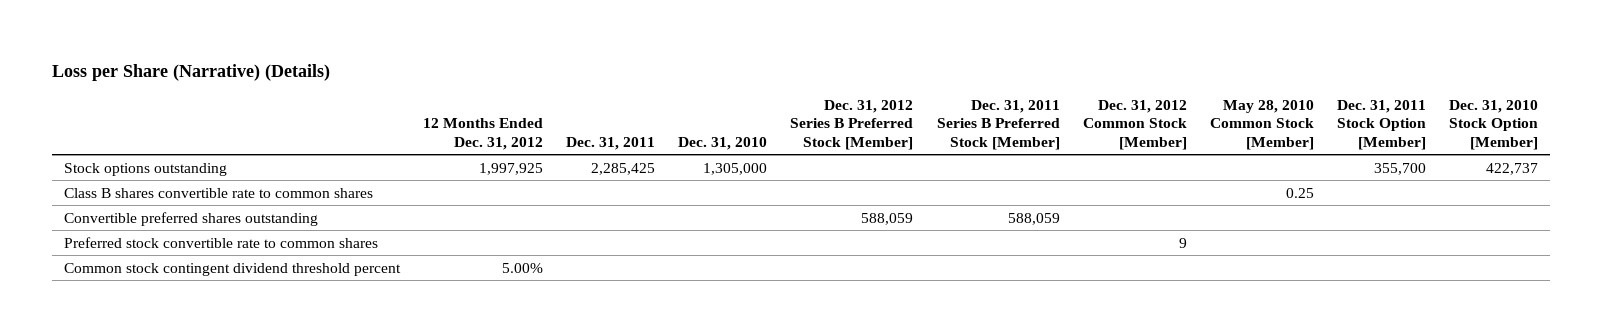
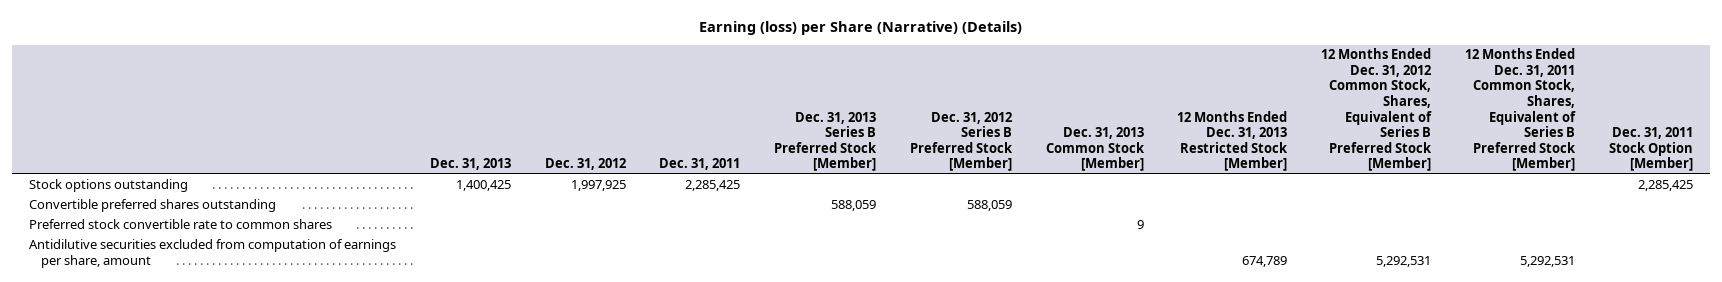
- Loss per Share (Narrative) (Details)
+ Earning (loss) per Share (Narrative) (Details)
- | 12 Months Ended Dec. 31, 2012 | Dec. 31, 2011 | Dec. 31, 2010 | Dec. 31, 2012 Series B Preferred Stock [Member] | Dec. 31, 2011 Series B Preferred Stock [Member] | Dec. 31, 2012 Common Stock [Member] | May 28, 2010 Common Stock [Member] | Dec. 31, 2011 Stock Option [Member] | Dec. 31, 2010 Stock Option [Member]
+ | Dec. 31, 2013 | Dec. 31, 2012 | Dec. 31, 2011 | Dec. 31, 2013 Series B Preferred Stock [Member] | Dec. 31, 2012 Series B Preferred Stock [Member] | Dec. 31, 2013 Common Stock [Member] | 12 Months Ended Dec. 31, 2013 Restricted Stock [Member] | 12 Months Ended Dec. 31, 2012 Common Stock, Shares, Equivalent of Series B Preferred Stock [Member] | 12 Months Ended Dec. 31, 2011 Common Stock, Shares, Equivalent of Series B Preferred Stock [Member] | Dec. 31, 2011 Stock Option [Member]
- Stock options outstanding | 1,997,925 | 2,285,425 | 1,305,000 | | | | | 355,700 | 422,737
- Class B shares convertible rate to common shares | | | | | | | 0.25 | |
+ Stock options outstanding | 1,400,425 | 1,997,925 | 2,285,425 | | | | | | | 2,285,425
- Common stock contingent dividend threshold percent | 5.00% | | | | | | | |
+ Antidilutive securities excluded from computation of earnings per share, amount | | | | | | | 674,789 | 5,292,531 | 5,292,531 |

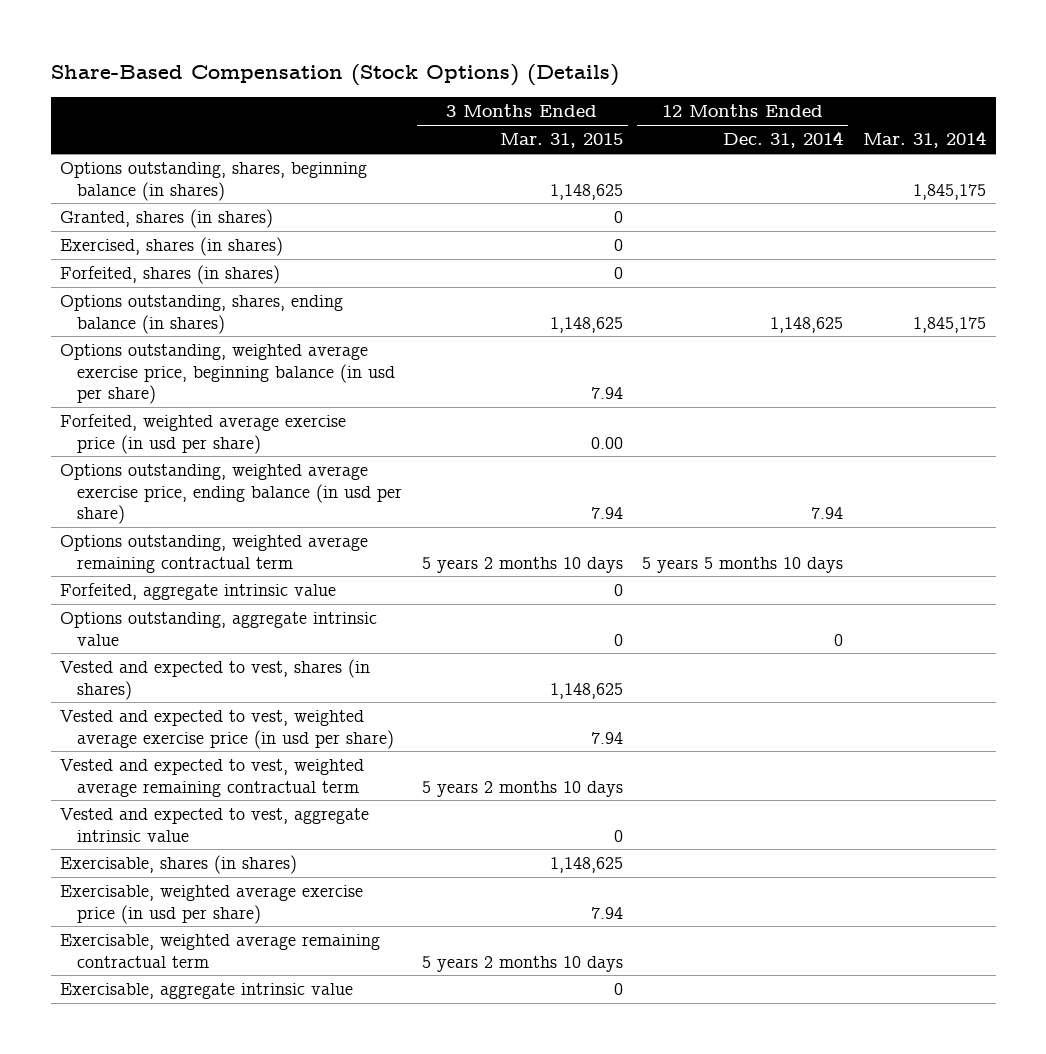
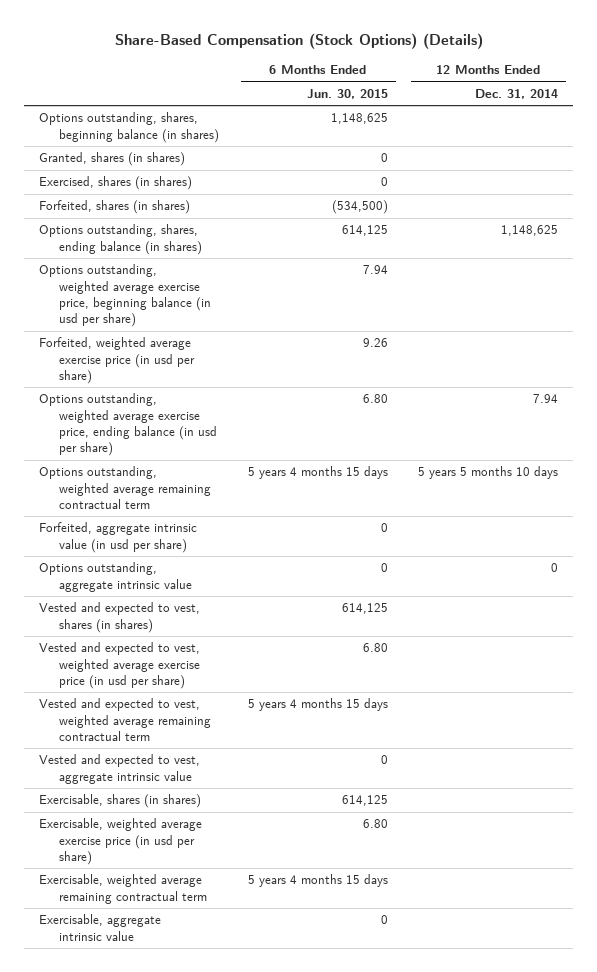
- | 3 Months Ended Mar. 31, 2015 | 12 Months Ended Dec. 31, 2014 | Mar. 31, 2014
+ | 6 Months Ended Jun. 30, 2015 | 12 Months Ended Dec. 31, 2014
- Forfeited, aggregate intrinsic value | 0 | |
+ Forfeited, aggregate intrinsic value (in usd per share) | 0 |

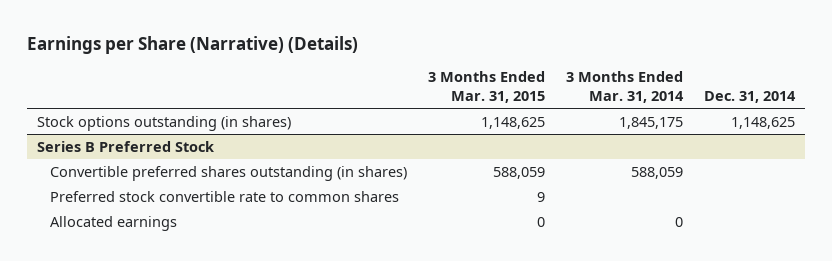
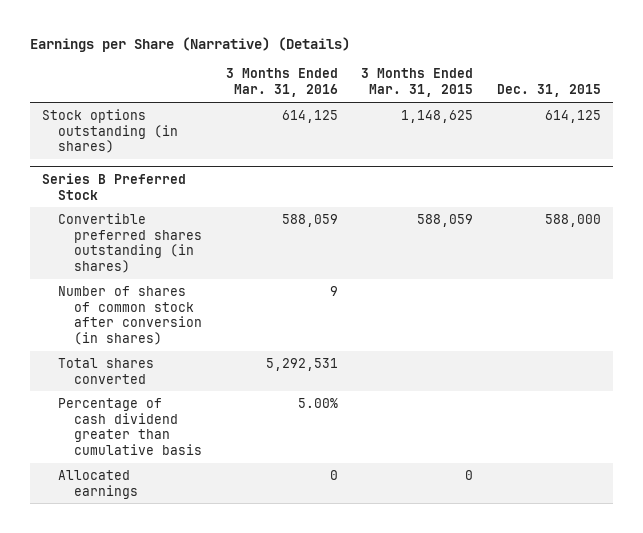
- | 3 Months Ended Mar. 31, 2015 | 3 Months Ended Mar. 31, 2014 | Dec. 31, 2014
+ | 3 Months Ended Mar. 31, 2016 | 3 Months Ended Mar. 31, 2015 | Dec. 31, 2015
@ Series B Preferred Stock
- Preferred stock convertible rate to common shares | 9 | |
+ Number of shares of common stock after conversion (in shares) | 9 | |
+ Total shares converted | 5,292,531 | |
+ Percentage of cash dividend greater than cumulative basis | 5.00% | |

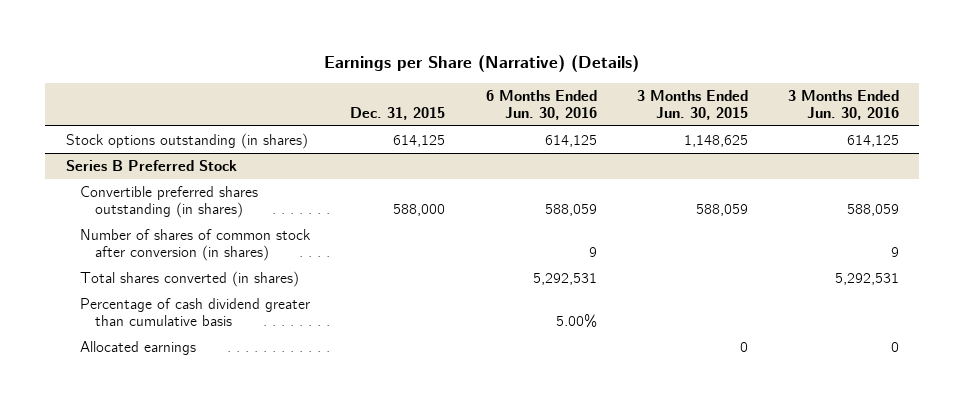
- | 3 Months Ended Mar. 31, 2016 | 3 Months Ended Mar. 31, 2015 | Dec. 31, 2015
+ | Dec. 31, 2015 | 6 Months Ended Jun. 30, 2016 | 3 Months Ended Jun. 30, 2015 | 3 Months Ended Jun. 30, 2016
@ Series B Preferred Stock
- Total shares converted | 5,292,531 | |
+ Total shares converted (in shares) | | 5,292,531 | | 5,292,531

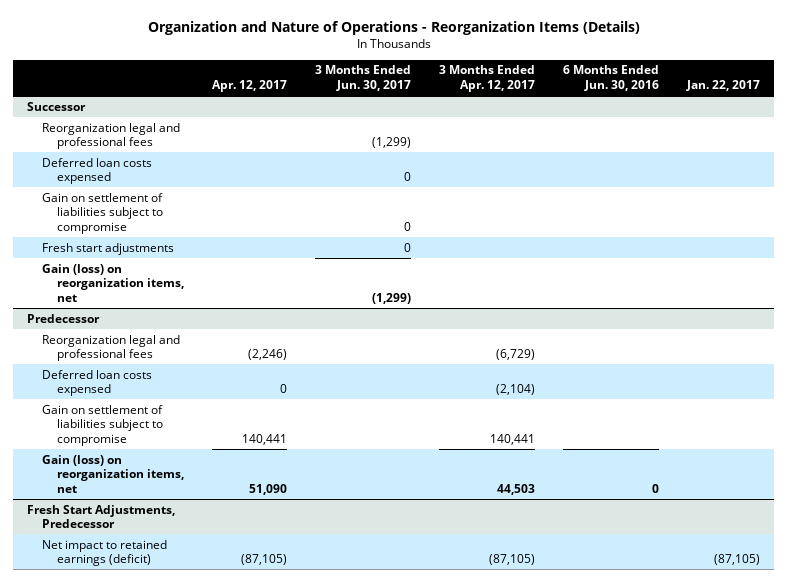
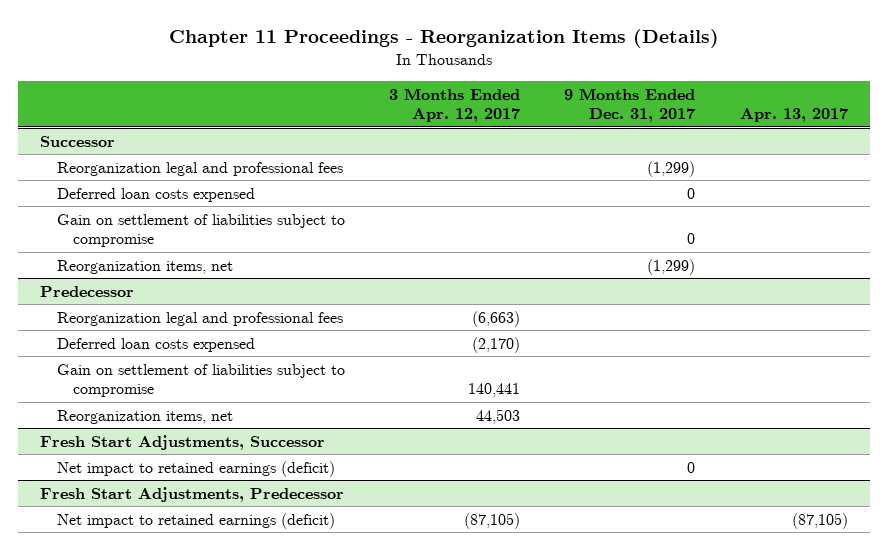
- Organization and Nature of Operations - Reorganization Items (Details)
+ Chapter 11 Proceedings - Reorganization Items (Details)
- | Apr. 12, 2017 | 3 Months Ended Jun. 30, 2017 | 3 Months Ended Apr. 12, 2017 | 6 Months Ended Jun. 30, 2016 | Jan. 22, 2017
+ | 3 Months Ended Apr. 12, 2017 | 9 Months Ended Dec. 31, 2017 | Apr. 13, 2017
@ Successor
- Fresh start adjustments | | 0 | | |
- Gain (loss) on reorganization items, net | | (1,299) | | |
+ Reorganization items, net | | (1,299) |
@ Predecessor
- Reorganization legal and professional fees | (2,246) | | (6,729) | |
- Deferred loan costs expensed | 0 | | (2,104) | |
+ Reorganization legal and professional fees | (6,663) | |
+ Deferred loan costs expensed | (2,170) | |
- Gain (loss) on reorganization items, net | 51,090 | | 44,503 | 0 |
+ Reorganization items, net | 44,503 | |
+ Fresh Start Adjustments, Successor
+ Net impact to retained earnings (deficit) | | 0 |

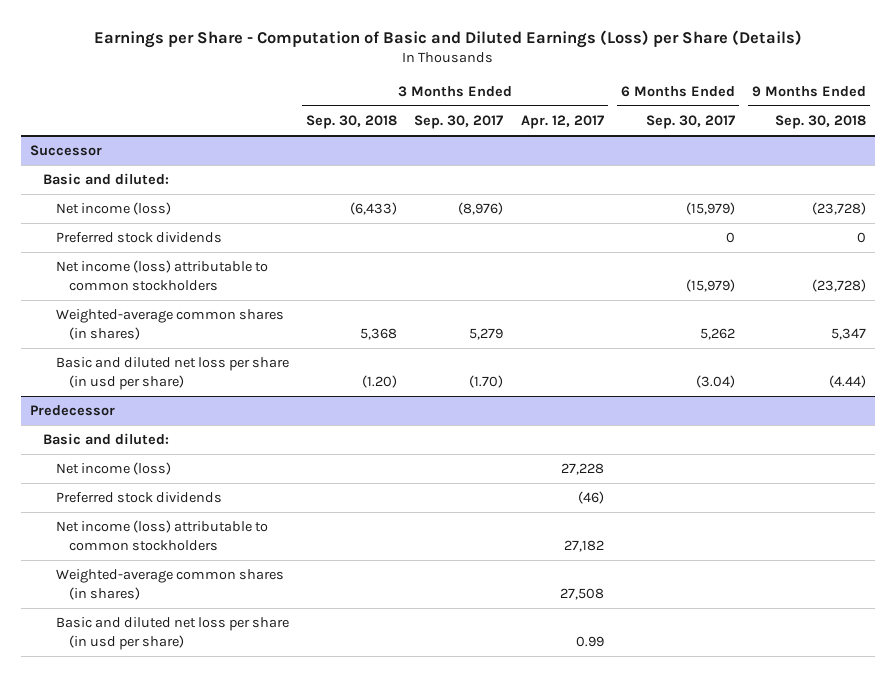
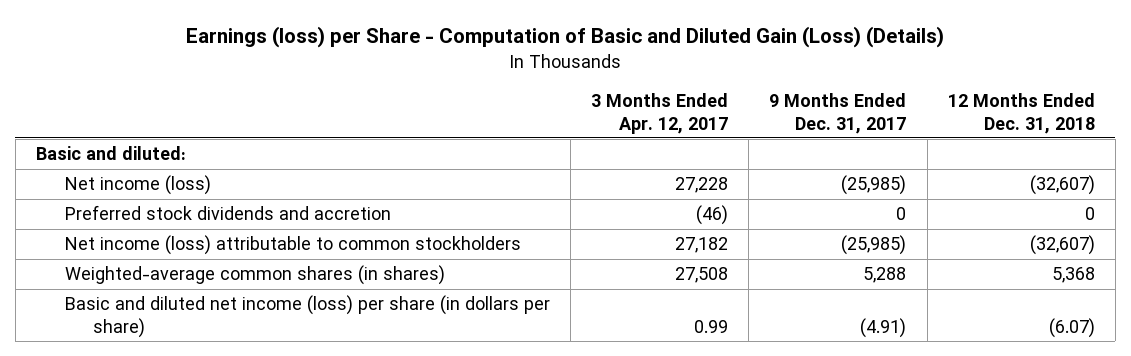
- Earnings per Share - Computation of Basic and Diluted Earnings (Loss) per Share (Details)
+ Earnings (loss) per Share - Computation of Basic and Diluted Gain (Loss) (Details)
- | 3 Months Ended Sep. 30, 2018 | 3 Months Ended Sep. 30, 2017 | 3 Months Ended Apr. 12, 2017 | 6 Months Ended Sep. 30, 2017 | 9 Months Ended Sep. 30, 2018
+ | 3 Months Ended Apr. 12, 2017 | 9 Months Ended Dec. 31, 2017 | 12 Months Ended Dec. 31, 2018
- Successor
- Basic and diluted:
- Net income (loss) | (6,433) | (8,976) | | (15,979) | (23,728)
- Preferred stock dividends | | | | 0 | 0
- Net income (loss) attributable to common stockholders | | | | (15,979) | (23,728)
- Weighted-average common shares (in shares) | 5,368 | 5,279 | | 5,262 | 5,347
- Basic and diluted net loss per share (in usd per share) | (1.20) | (1.70) | | (3.04) | (4.44)
- Predecessor
- Preferred stock dividends | | | (46) | |
+ Preferred stock dividends and accretion | (46) | 0 | 0
- Basic and diluted net loss per share (in usd per share) | | | 0.99 | |
+ Basic and diluted net income (loss) per share (in dollars per share) | 0.99 | (4.91) | (6.07)

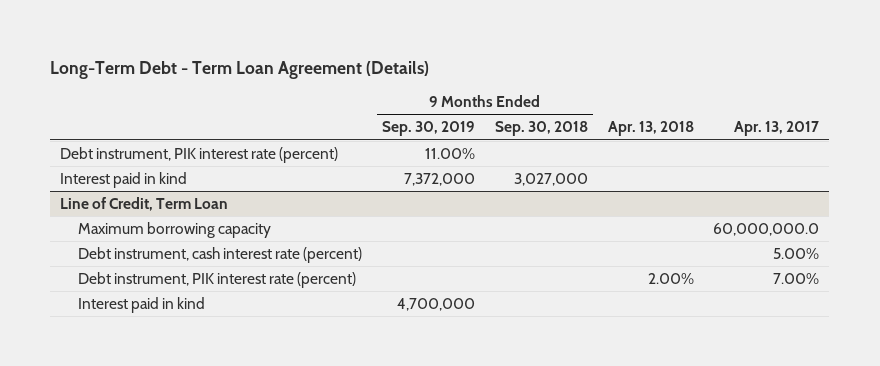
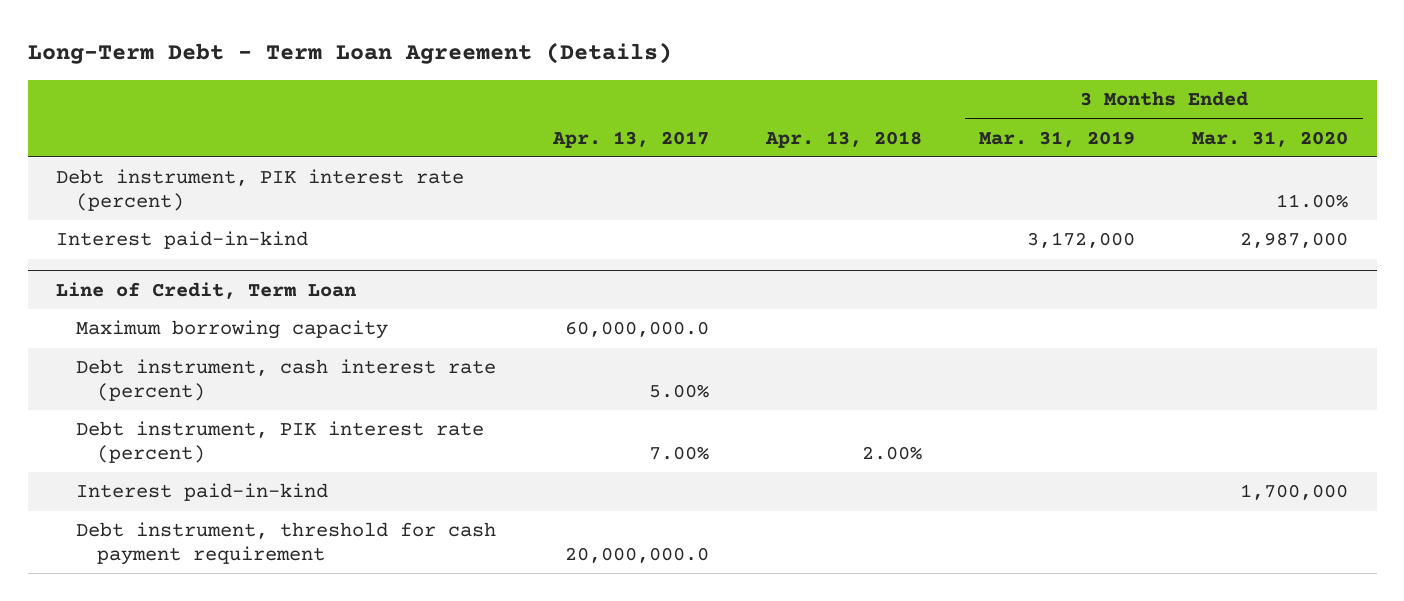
- | 9 Months Ended Sep. 30, 2019 | 9 Months Ended Sep. 30, 2018 | Apr. 13, 2018 | Apr. 13, 2017
+ | Apr. 13, 2017 | Apr. 13, 2018 | 3 Months Ended Mar. 31, 2019 | 3 Months Ended Mar. 31, 2020
- Interest paid in kind | 7,372,000 | 3,027,000 | |
+ Interest paid-in-kind | | | 3,172,000 | 2,987,000
@ Line of Credit, Term Loan
- Interest paid in kind | 4,700,000 | | |
+ Interest paid-in-kind | | | | 1,700,000
+ Debt instrument, threshold for cash payment requirement | 20,000,000.0 | | |

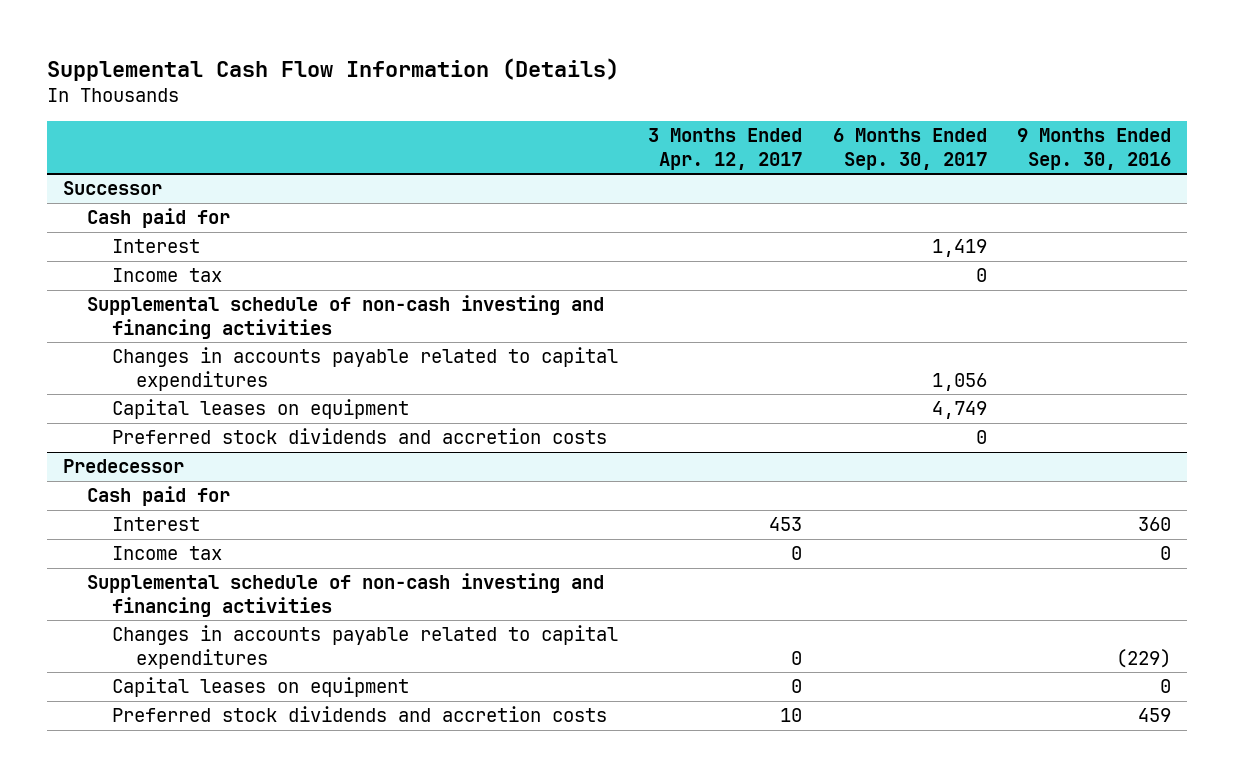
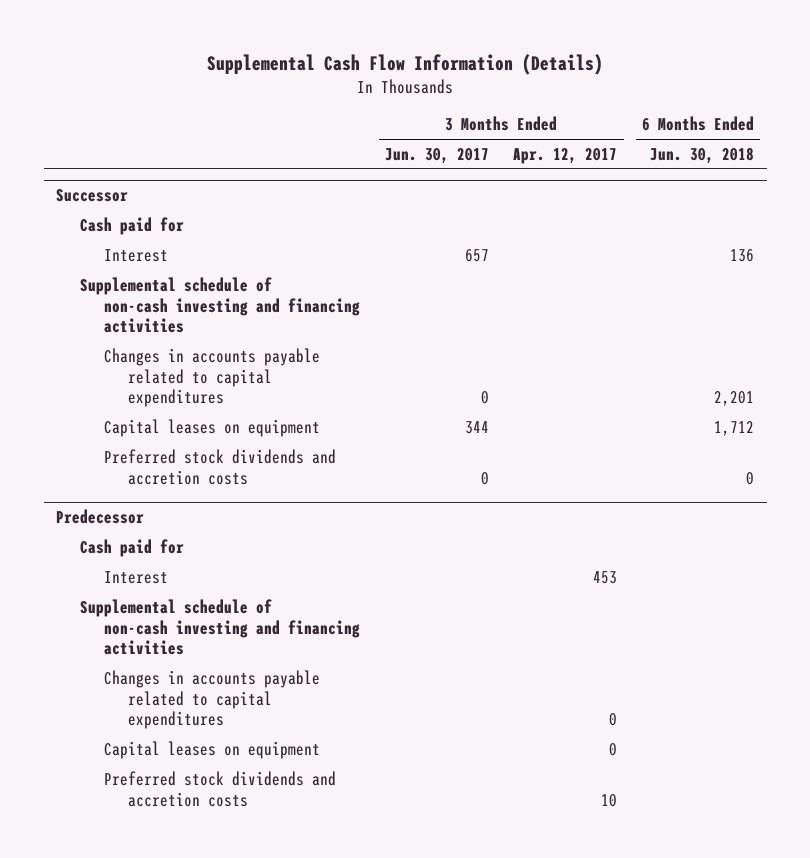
- | 3 Months Ended Apr. 12, 2017 | 6 Months Ended Sep. 30, 2017 | 9 Months Ended Sep. 30, 2016
+ | 3 Months Ended Jun. 30, 2017 | 3 Months Ended Apr. 12, 2017 | 6 Months Ended Jun. 30, 2018
@ Successor
- Income tax | | 0 |
@ Predecessor
- Income tax | 0 | | 0

